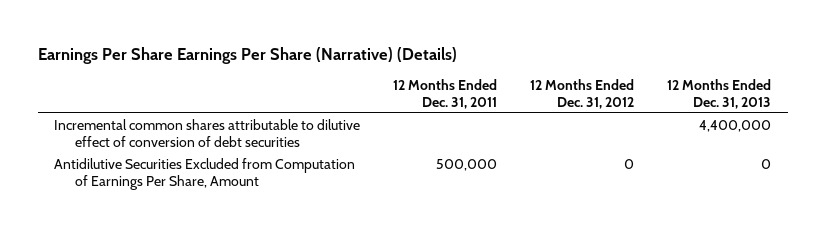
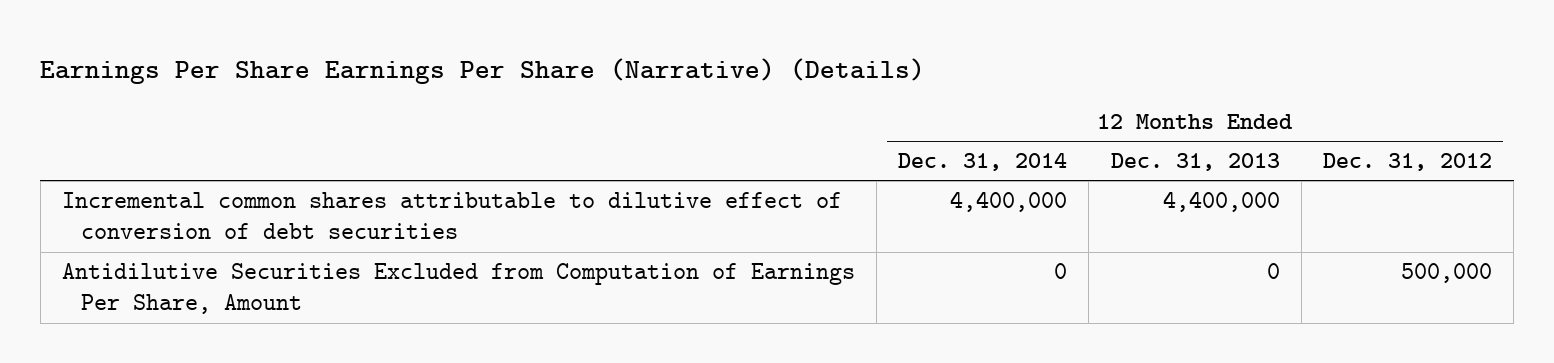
- | 12 Months Ended Dec. 31, 2011 | 12 Months Ended Dec. 31, 2012 | 12 Months Ended Dec. 31, 2013
+ | 12 Months Ended Dec. 31, 2014 | 12 Months Ended Dec. 31, 2013 | 12 Months Ended Dec. 31, 2012
- Antidilutive Securities Excluded from Computation of Earnings Per Share, Amount | 500,000 | 0 | 0
+ Antidilutive Securities Excluded from Computation of Earnings Per Share, Amount | 0 | 0 | 500,000

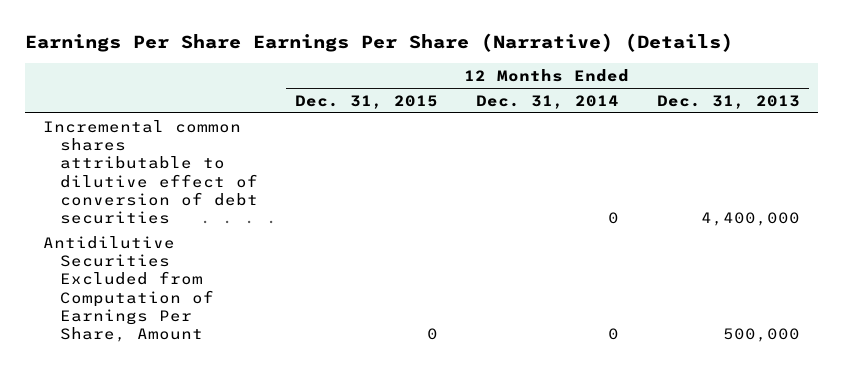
- | 12 Months Ended Dec. 31, 2014 | 12 Months Ended Dec. 31, 2013 | 12 Months Ended Dec. 31, 2012
+ | 12 Months Ended Dec. 31, 2015 | 12 Months Ended Dec. 31, 2014 | 12 Months Ended Dec. 31, 2013
- Incremental common shares attributable to dilutive effect of conversion of debt securities | 4,400,000 | 4,400,000 |
- Antidilutive Securities Excluded from Computation of Earnings Per Share, Amount | 0 | 0 | 500,000
+ Incremental common shares attributable to dilutive effect of conversion of debt securities | | 0 | 4,400,000
+ Antidilutive Securities Excluded from Computation of Earnings Per Share, Amount | 0 | 0 | 500,000

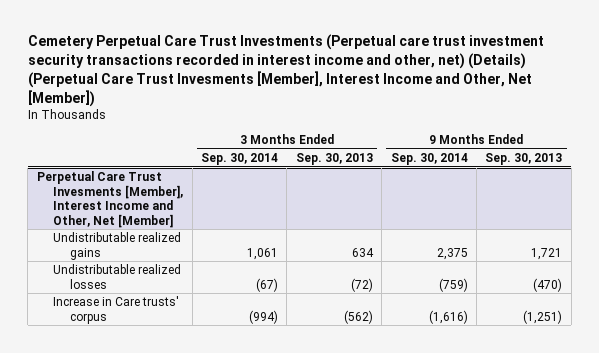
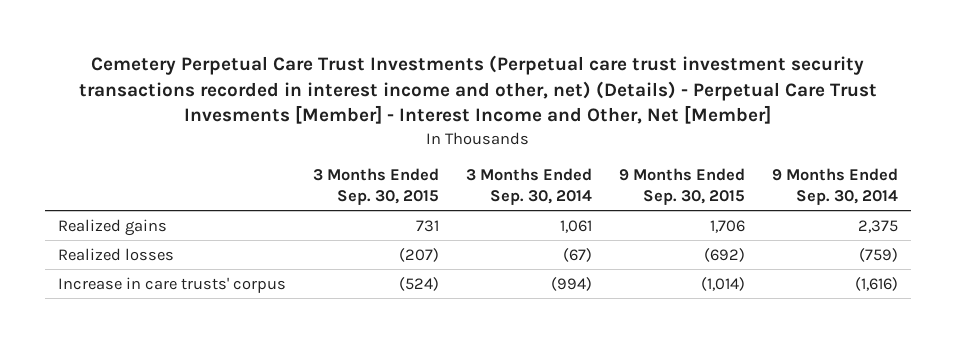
- Cemetery Perpetual Care Trust Investments (Perpetual care trust investment security transactions recorded in interest income and other, net) (Details) (Perpetual Care Trust Invesments [Member], Interest Income and Other, Net [Member])
+ Cemetery Perpetual Care Trust Investments (Perpetual care trust investment security transactions recorded in interest income and other, net) (Details) - Perpetual Care Trust Invesments [Member] - Interest Income and Other, Net [Member]
- | 3 Months Ended Sep. 30, 2014 | 3 Months Ended Sep. 30, 2013 | 9 Months Ended Sep. 30, 2014 | 9 Months Ended Sep. 30, 2013
+ | 3 Months Ended Sep. 30, 2015 | 3 Months Ended Sep. 30, 2014 | 9 Months Ended Sep. 30, 2015 | 9 Months Ended Sep. 30, 2014
- Perpetual Care Trust Invesments [Member], Interest Income and Other, Net [Member]
- Undistributable realized gains | 1,061 | 634 | 2,375 | 1,721
- Undistributable realized losses | (67) | (72) | (759) | (470)
- Increase in Care trusts' corpus | (994) | (562) | (1,616) | (1,251)
+ Realized gains | 731 | 1,061 | 1,706 | 2,375
+ Realized losses | (207) | (67) | (692) | (759)
+ Increase in care trusts' corpus | (524) | (994) | (1,014) | (1,616)

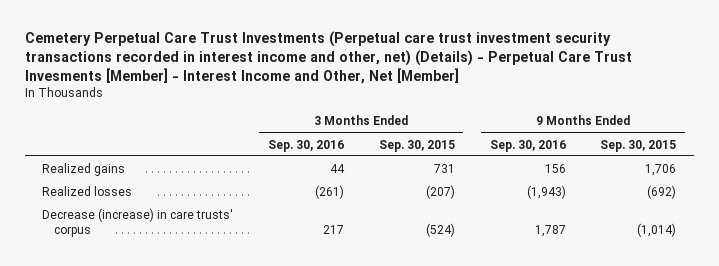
- | 3 Months Ended Sep. 30, 2015 | 3 Months Ended Sep. 30, 2014 | 9 Months Ended Sep. 30, 2015 | 9 Months Ended Sep. 30, 2014
+ | 3 Months Ended Sep. 30, 2016 | 3 Months Ended Sep. 30, 2015 | 9 Months Ended Sep. 30, 2016 | 9 Months Ended Sep. 30, 2015
- Increase in care trusts' corpus | (524) | (994) | (1,014) | (1,616)
+ Decrease (increase) in care trusts' corpus | 217 | (524) | 1,787 | (1,014)

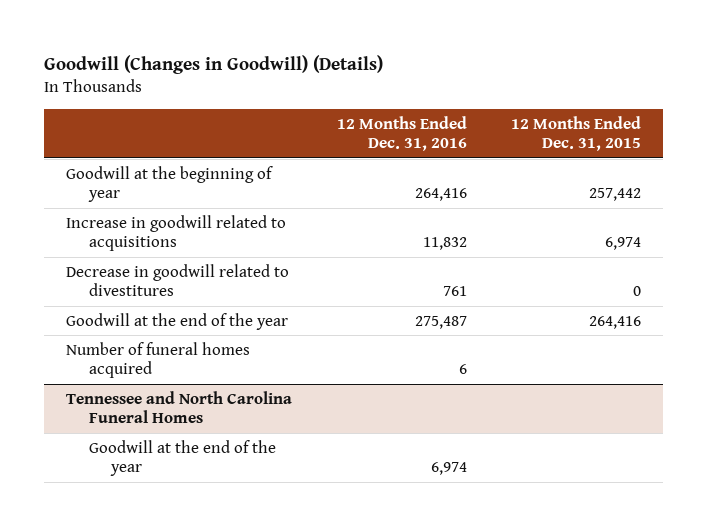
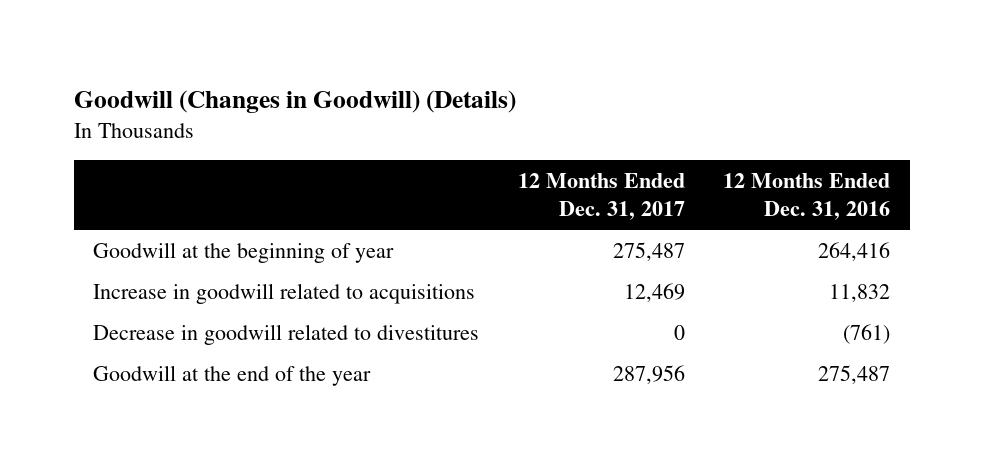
- | 12 Months Ended Dec. 31, 2016 | 12 Months Ended Dec. 31, 2015
+ | 12 Months Ended Dec. 31, 2017 | 12 Months Ended Dec. 31, 2016
- Decrease in goodwill related to divestitures | 761 | 0
+ Decrease in goodwill related to divestitures | 0 | (761)
- Number of funeral homes acquired | 6 |
- Tennessee and North Carolina Funeral Homes
- Goodwill at the end of the year | 6,974 |

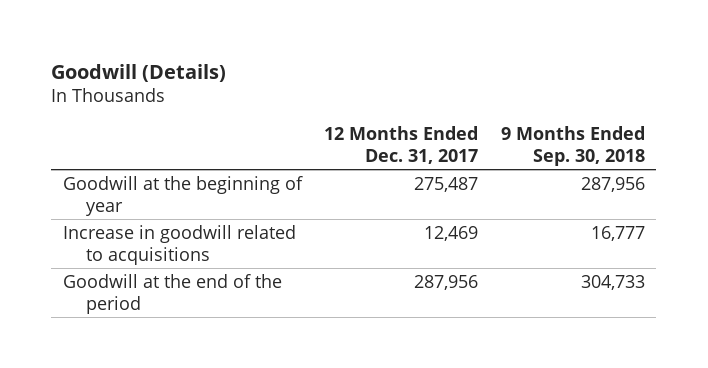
- Goodwill (Changes in Goodwill) (Details)
+ Goodwill (Details)
- | 12 Months Ended Dec. 31, 2017 | 12 Months Ended Dec. 31, 2016
+ | 12 Months Ended Dec. 31, 2017 | 9 Months Ended Sep. 30, 2018
- Decrease in goodwill related to divestitures | 0 | (761)
- Goodwill at the end of the year | 287,956 | 275,487
+ Goodwill at the end of the period | 287,956 | 304,733

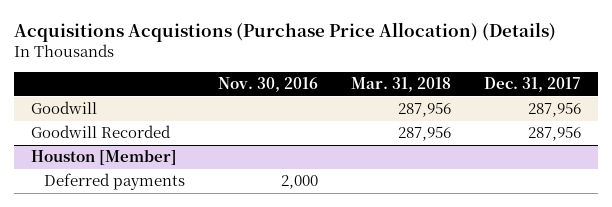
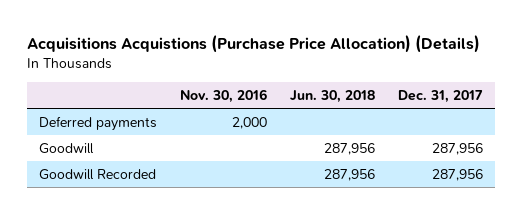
- | Nov. 30, 2016 | Mar. 31, 2018 | Dec. 31, 2017
+ | Nov. 30, 2016 | Jun. 30, 2018 | Dec. 31, 2017
+ Deferred payments | 2,000 | |
- Houston [Member]
- Deferred payments | 2,000 | |

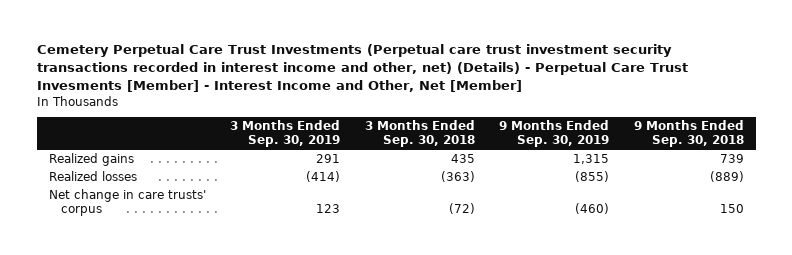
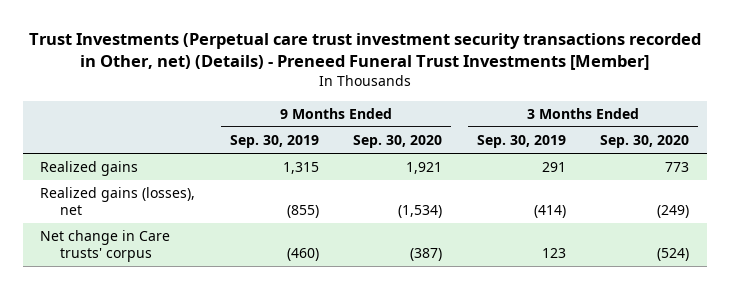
- Cemetery Perpetual Care Trust Investments (Perpetual care trust investment security transactions recorded in interest income and other, net) (Details) - Perpetual Care Trust Invesments [Member] - Interest Income and Other, Net [Member]
+ Trust Investments (Perpetual care trust investment security transactions recorded in Other, net) (Details) - Preneed Funeral Trust Investments [Member]
- | 3 Months Ended Sep. 30, 2019 | 3 Months Ended Sep. 30, 2018 | 9 Months Ended Sep. 30, 2019 | 9 Months Ended Sep. 30, 2018
+ | 9 Months Ended Sep. 30, 2019 | 9 Months Ended Sep. 30, 2020 | 3 Months Ended Sep. 30, 2019 | 3 Months Ended Sep. 30, 2020
- Realized losses | (414) | (363) | (855) | (889)
- Net change in care trusts' corpus | 123 | (72) | (460) | 150
+ Realized gains (losses), net | (855) | (1,534) | (414) | (249)
+ Net change in Care trusts' corpus | (460) | (387) | 123 | (524)

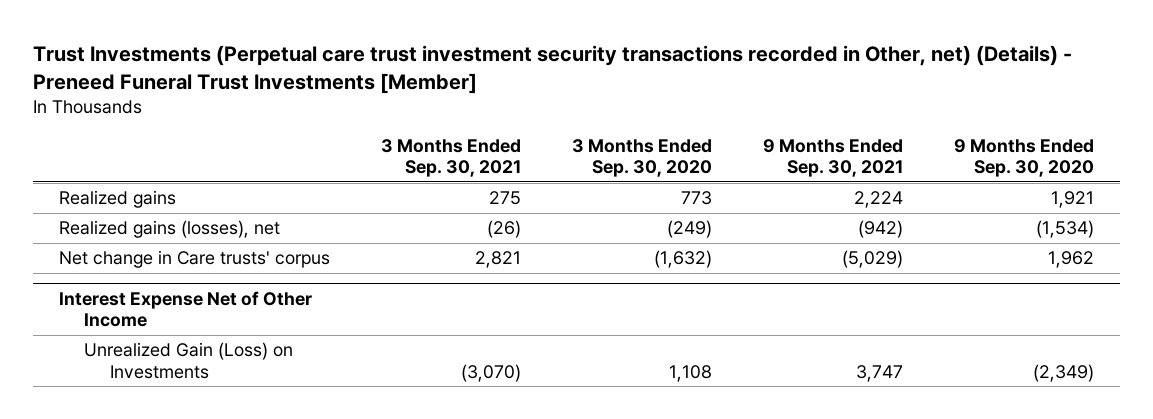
- | 9 Months Ended Sep. 30, 2019 | 9 Months Ended Sep. 30, 2020 | 3 Months Ended Sep. 30, 2019 | 3 Months Ended Sep. 30, 2020
+ | 3 Months Ended Sep. 30, 2021 | 3 Months Ended Sep. 30, 2020 | 9 Months Ended Sep. 30, 2021 | 9 Months Ended Sep. 30, 2020
- Net change in Care trusts' corpus | (460) | (387) | 123 | (524)
+ Net change in Care trusts' corpus | 2,821 | (1,632) | (5,029) | 1,962
+ Interest Expense Net of Other Income
+ Unrealized Gain (Loss) on Investments | (3,070) | 1,108 | 3,747 | (2,349)

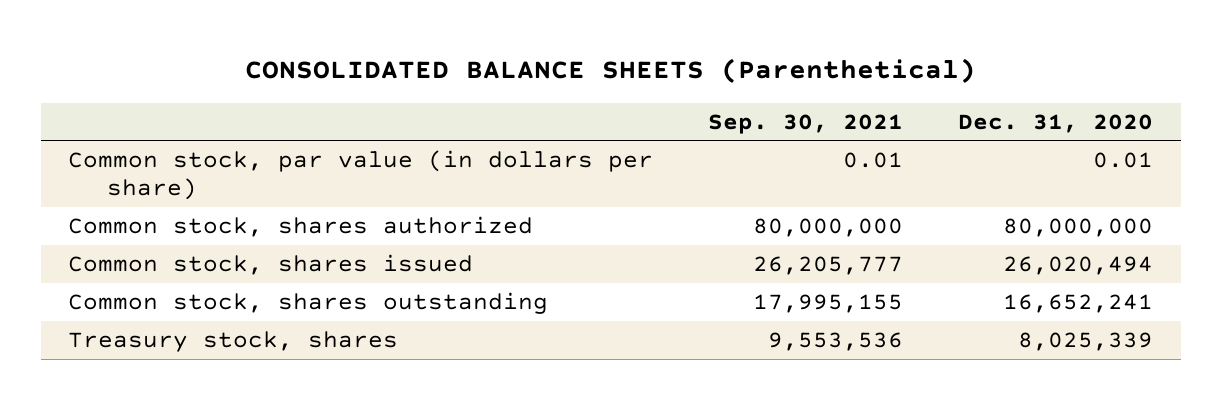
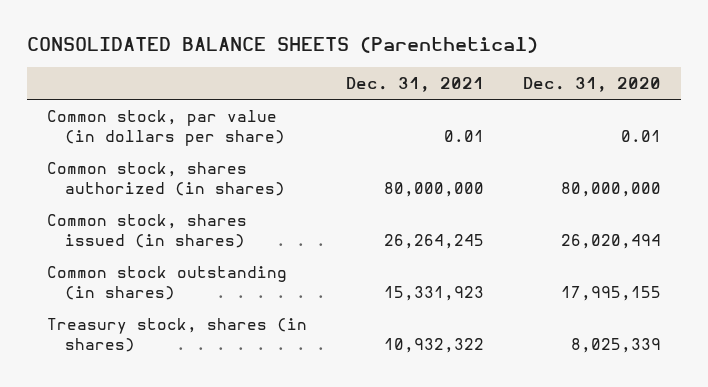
- | Sep. 30, 2021 | Dec. 31, 2020
+ | Dec. 31, 2021 | Dec. 31, 2020
- Common stock, shares authorized | 80,000,000 | 80,000,000
- Common stock, shares issued | 26,205,777 | 26,020,494
- Common stock, shares outstanding | 17,995,155 | 16,652,241
- Treasury stock, shares | 9,553,536 | 8,025,339
+ Common stock, shares authorized (in shares) | 80,000,000 | 80,000,000
+ Common stock, shares issued (in shares) | 26,264,245 | 26,020,494
+ Common stock outstanding (in shares) | 15,331,923 | 17,995,155
+ Treasury stock, shares (in shares) | 10,932,322 | 8,025,339

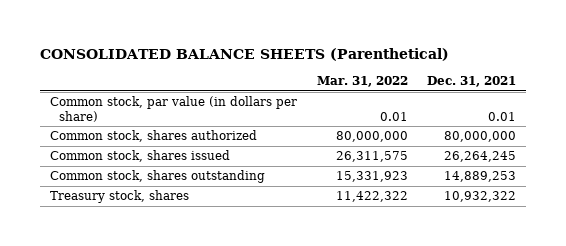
- | Dec. 31, 2021 | Dec. 31, 2020
+ | Mar. 31, 2022 | Dec. 31, 2021
- Common stock, shares authorized (in shares) | 80,000,000 | 80,000,000
- Common stock, shares issued (in shares) | 26,264,245 | 26,020,494
- Common stock outstanding (in shares) | 15,331,923 | 17,995,155
- Treasury stock, shares (in shares) | 10,932,322 | 8,025,339
+ Common stock, shares authorized | 80,000,000 | 80,000,000
+ Common stock, shares issued | 26,311,575 | 26,264,245
+ Common stock, shares outstanding | 15,331,923 | 14,889,253
+ Treasury stock, shares | 11,422,322 | 10,932,322

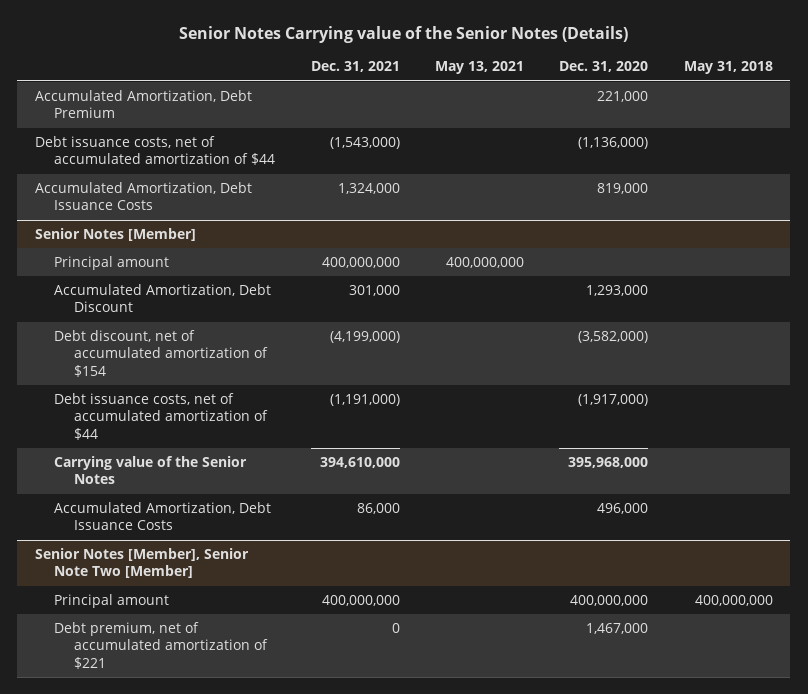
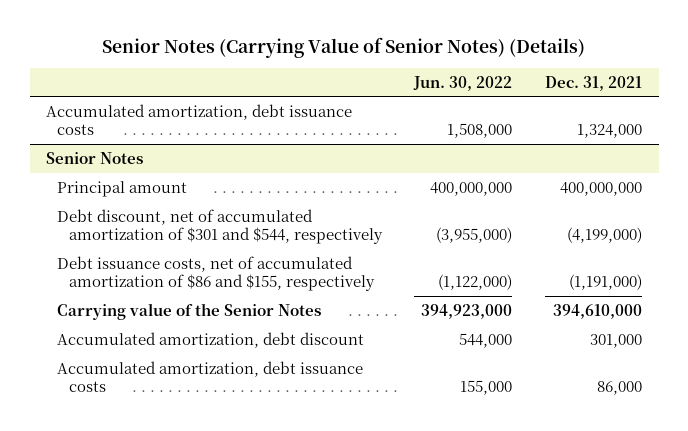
- Senior Notes Carrying value of the Senior Notes (Details)
+ Senior Notes (Carrying Value of Senior Notes) (Details)
- | Dec. 31, 2021 | May 13, 2021 | Dec. 31, 2020 | May 31, 2018
+ | Jun. 30, 2022 | Dec. 31, 2021
- Accumulated Amortization, Debt Premium | | | 221,000 |
- Debt issuance costs, net of accumulated amortization of $44 | (1,543,000) | | (1,136,000) |
- Accumulated Amortization, Debt Issuance Costs | 1,324,000 | | 819,000 |
- Senior Notes [Member]
+ Accumulated amortization, debt issuance costs | 1,508,000 | 1,324,000
+ Senior Notes
- Accumulated Amortization, Debt Discount | 301,000 | | 1,293,000 |
- Debt discount, net of accumulated amortization of $154 | (4,199,000) | | (3,582,000) |
- Debt issuance costs, net of accumulated amortization of $44 | (1,191,000) | | (1,917,000) |
+ Debt discount, net of accumulated amortization of $301 and $544, respectively | (3,955,000) | (4,199,000)
+ Debt issuance costs, net of accumulated amortization of $86 and $155, respectively | (1,122,000) | (1,191,000)
- Accumulated Amortization, Debt Issuance Costs | 86,000 | | 496,000 |
- Senior Notes [Member], Senior Note Two [Member]
- Principal amount | 400,000,000 | | 400,000,000 | 400,000,000
- Debt premium, net of accumulated amortization of $221 | 0 | | 1,467,000 |
+ Accumulated amortization, debt discount | 544,000 | 301,000
+ Accumulated amortization, debt issuance costs | 155,000 | 86,000

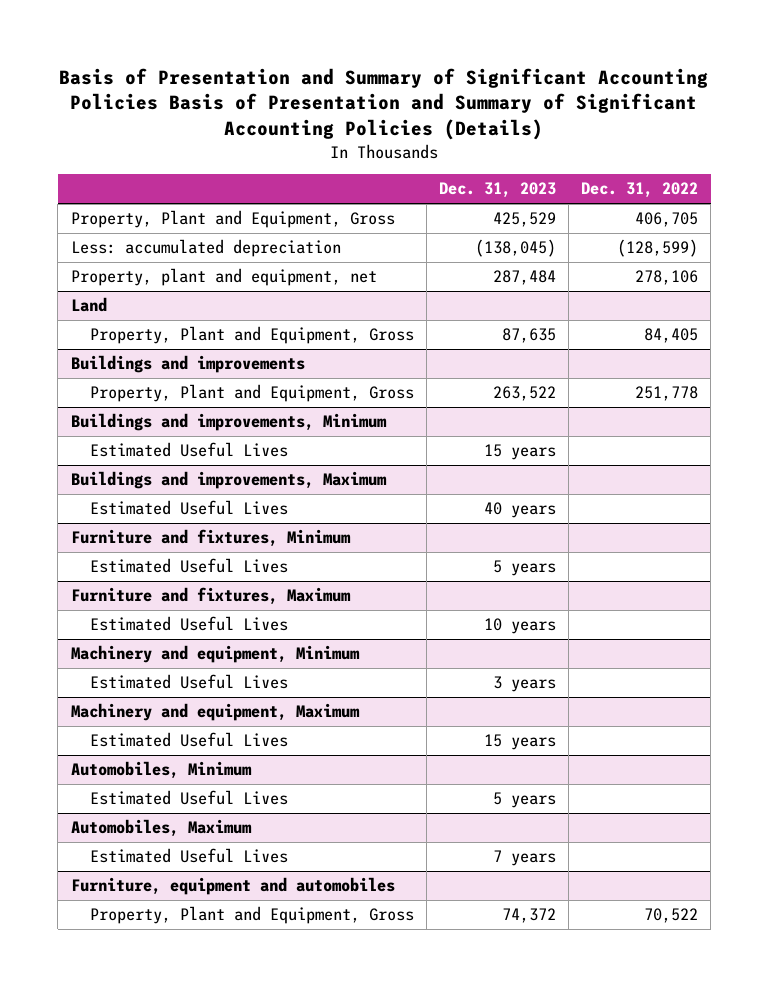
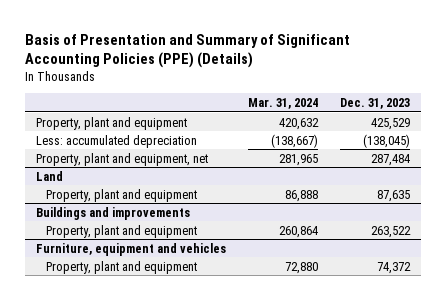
- Basis of Presentation and Summary of Significant Accounting Policies Basis of Presentation and Summary of Significant Accounting Policies (Details)
+ Basis of Presentation and Summary of Significant Accounting Policies (PPE) (Details)
- | Dec. 31, 2023 | Dec. 31, 2022
+ | Mar. 31, 2024 | Dec. 31, 2023
- Property, Plant and Equipment, Gross | 425,529 | 406,705
+ Property, plant and equipment | 420,632 | 425,529
@ Land
- Property, Plant and Equipment, Gross | 87,635 | 84,405
+ Property, plant and equipment | 86,888 | 87,635
@ Buildings and improvements
- Property, Plant and Equipment, Gross | 263,522 | 251,778
- Buildings and improvements, Minimum
- Estimated Useful Lives | 15 years |
- Buildings and improvements, Maximum
- Estimated Useful Lives | 40 years |
- Furniture and fixtures, Minimum
- Estimated Useful Lives | 5 years |
- Furniture and fixtures, Maximum
- Estimated Useful Lives | 10 years |
- Machinery and equipment, Minimum
- Estimated Useful Lives | 3 years |
- Machinery and equipment, Maximum
- Estimated Useful Lives | 15 years |
- Automobiles, Minimum
- Estimated Useful Lives | 5 years |
- Automobiles, Maximum
- Estimated Useful Lives | 7 years |
- Furniture, equipment and automobiles
- Property, Plant and Equipment, Gross | 74,372 | 70,522
@ Buildings and improvements
+ Property, plant and equipment | 260,864 | 263,522
+ Furniture, equipment and vehicles
+ Property, plant and equipment | 72,880 | 74,372

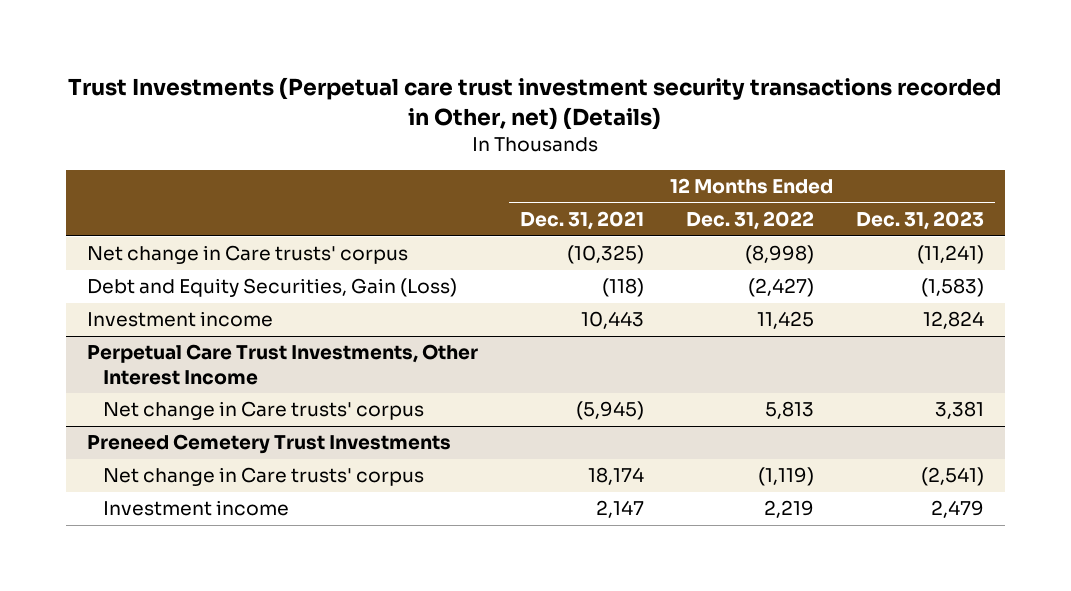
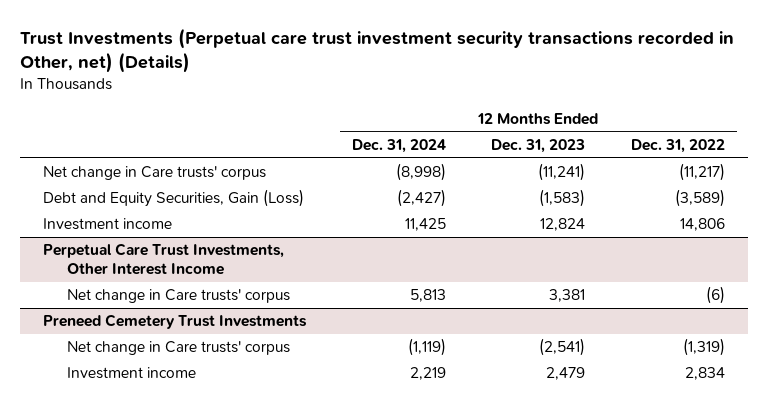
- | 12 Months Ended Dec. 31, 2021 | 12 Months Ended Dec. 31, 2022 | 12 Months Ended Dec. 31, 2023
+ | 12 Months Ended Dec. 31, 2024 | 12 Months Ended Dec. 31, 2023 | 12 Months Ended Dec. 31, 2022
- Net change in Care trusts' corpus | (10,325) | (8,998) | (11,241)
- Debt and Equity Securities, Gain (Loss) | (118) | (2,427) | (1,583)
- Investment income | 10,443 | 11,425 | 12,824
+ Net change in Care trusts' corpus | (8,998) | (11,241) | (11,217)
+ Debt and Equity Securities, Gain (Loss) | (2,427) | (1,583) | (3,589)
+ Investment income | 11,425 | 12,824 | 14,806
@ Perpetual Care Trust Investments, Other Interest Income
- Net change in Care trusts' corpus | (5,945) | 5,813 | 3,381
+ Net change in Care trusts' corpus | 5,813 | 3,381 | (6)
@ Preneed Cemetery Trust Investments
- Net change in Care trusts' corpus | 18,174 | (1,119) | (2,541)
- Investment income | 2,147 | 2,219 | 2,479
+ Net change in Care trusts' corpus | (1,119) | (2,541) | (1,319)
+ Investment income | 2,219 | 2,479 | 2,834

